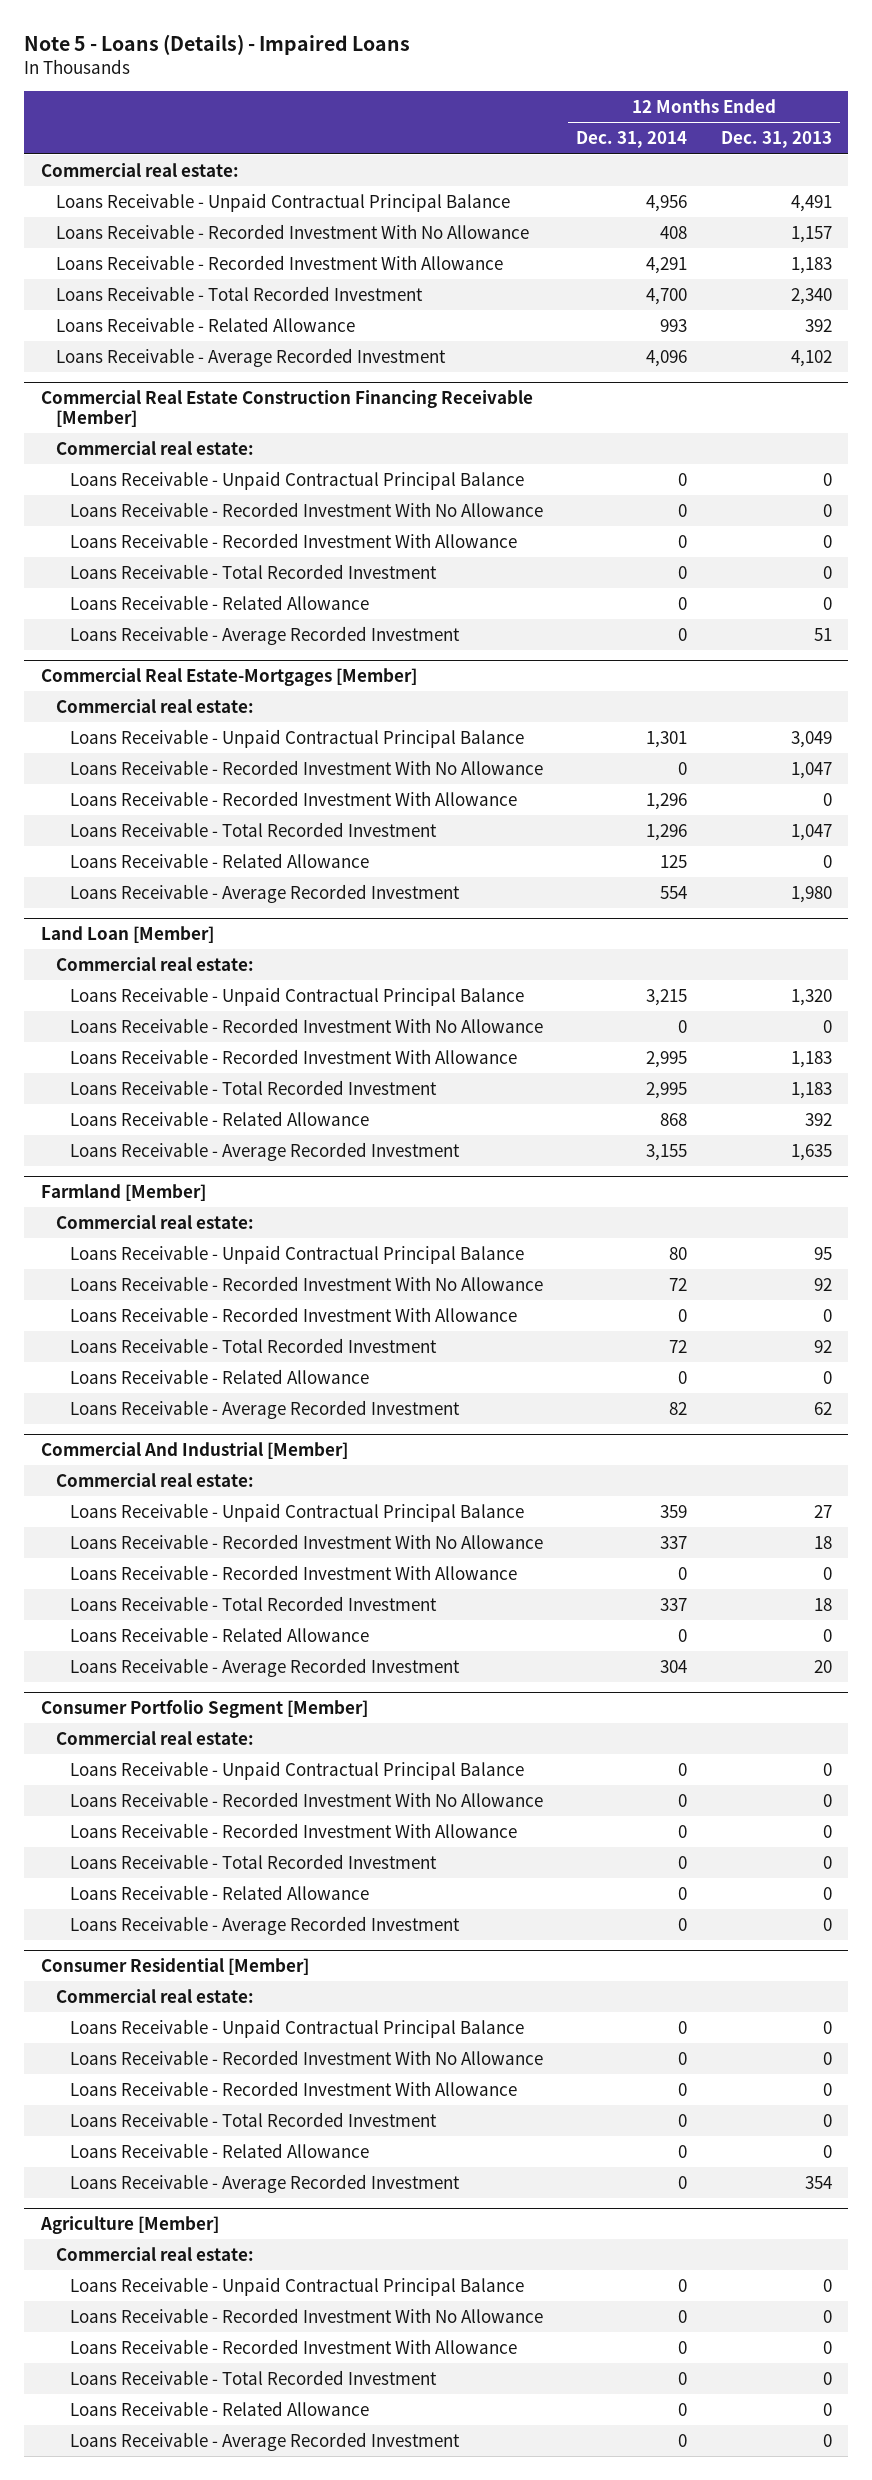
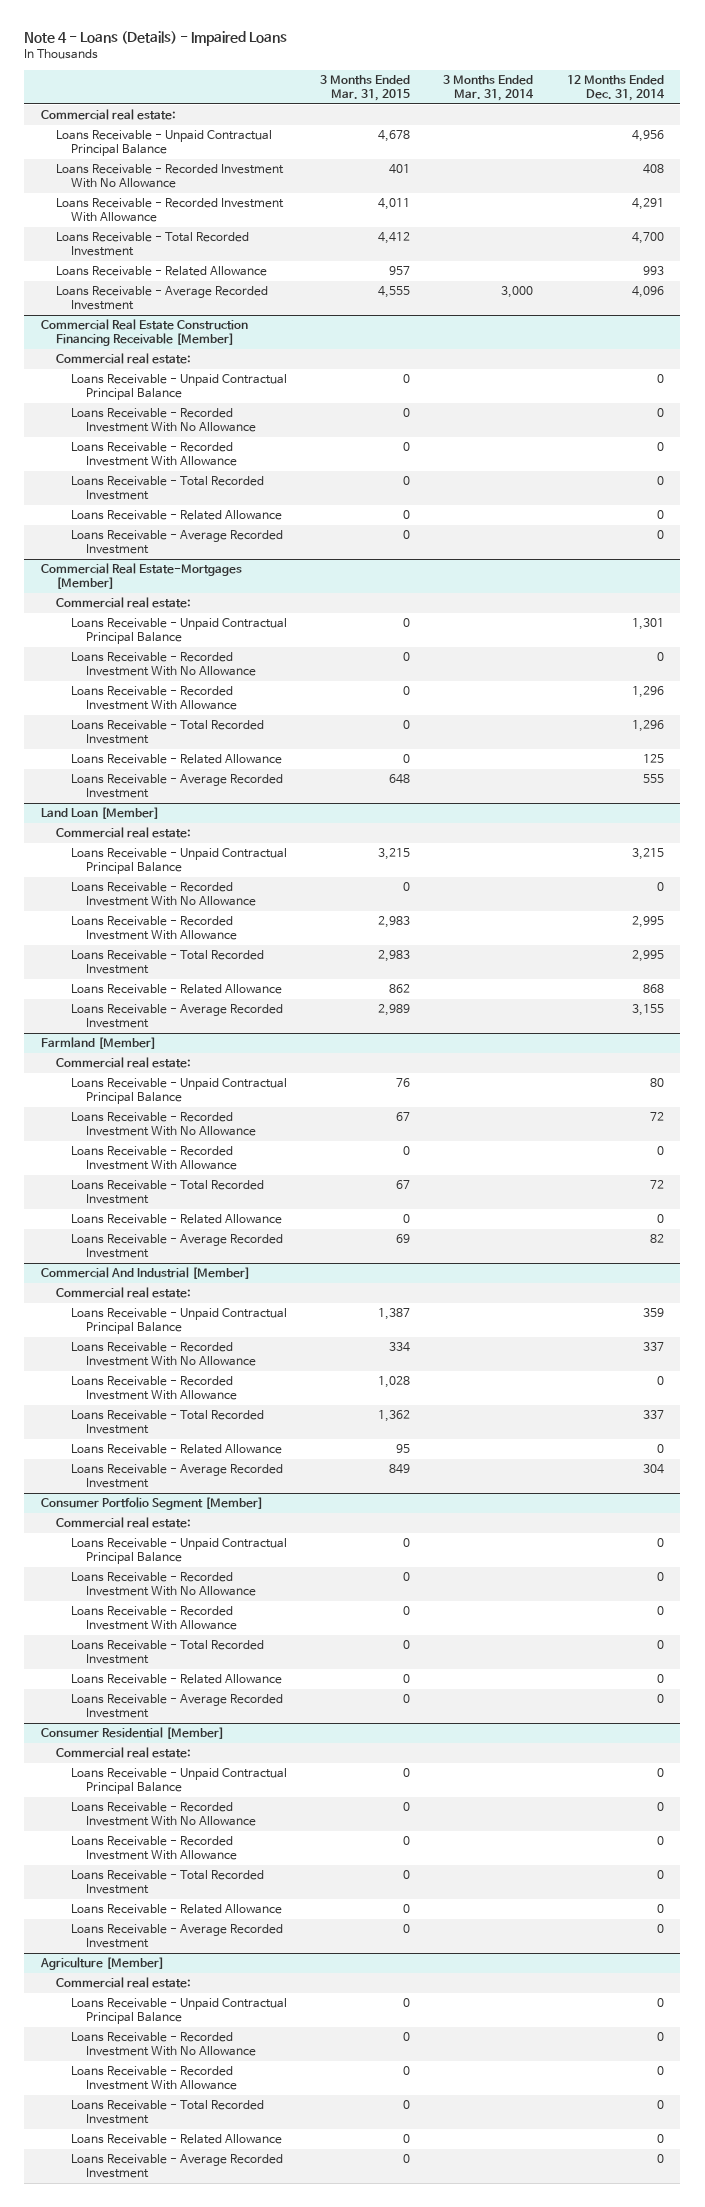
- Note 5 - Loans (Details) - Impaired Loans
+ Note 4 - Loans (Details) - Impaired Loans
- | 12 Months Ended Dec. 31, 2014 | 12 Months Ended Dec. 31, 2013
+ | 3 Months Ended Mar. 31, 2015 | 3 Months Ended Mar. 31, 2014 | 12 Months Ended Dec. 31, 2014
@ Commercial Real Estate-Mortgages [Member]
- Loans Receivable - Average Recorded Investment | 554 | 1,980
+ Loans Receivable - Average Recorded Investment | 648 | | 555

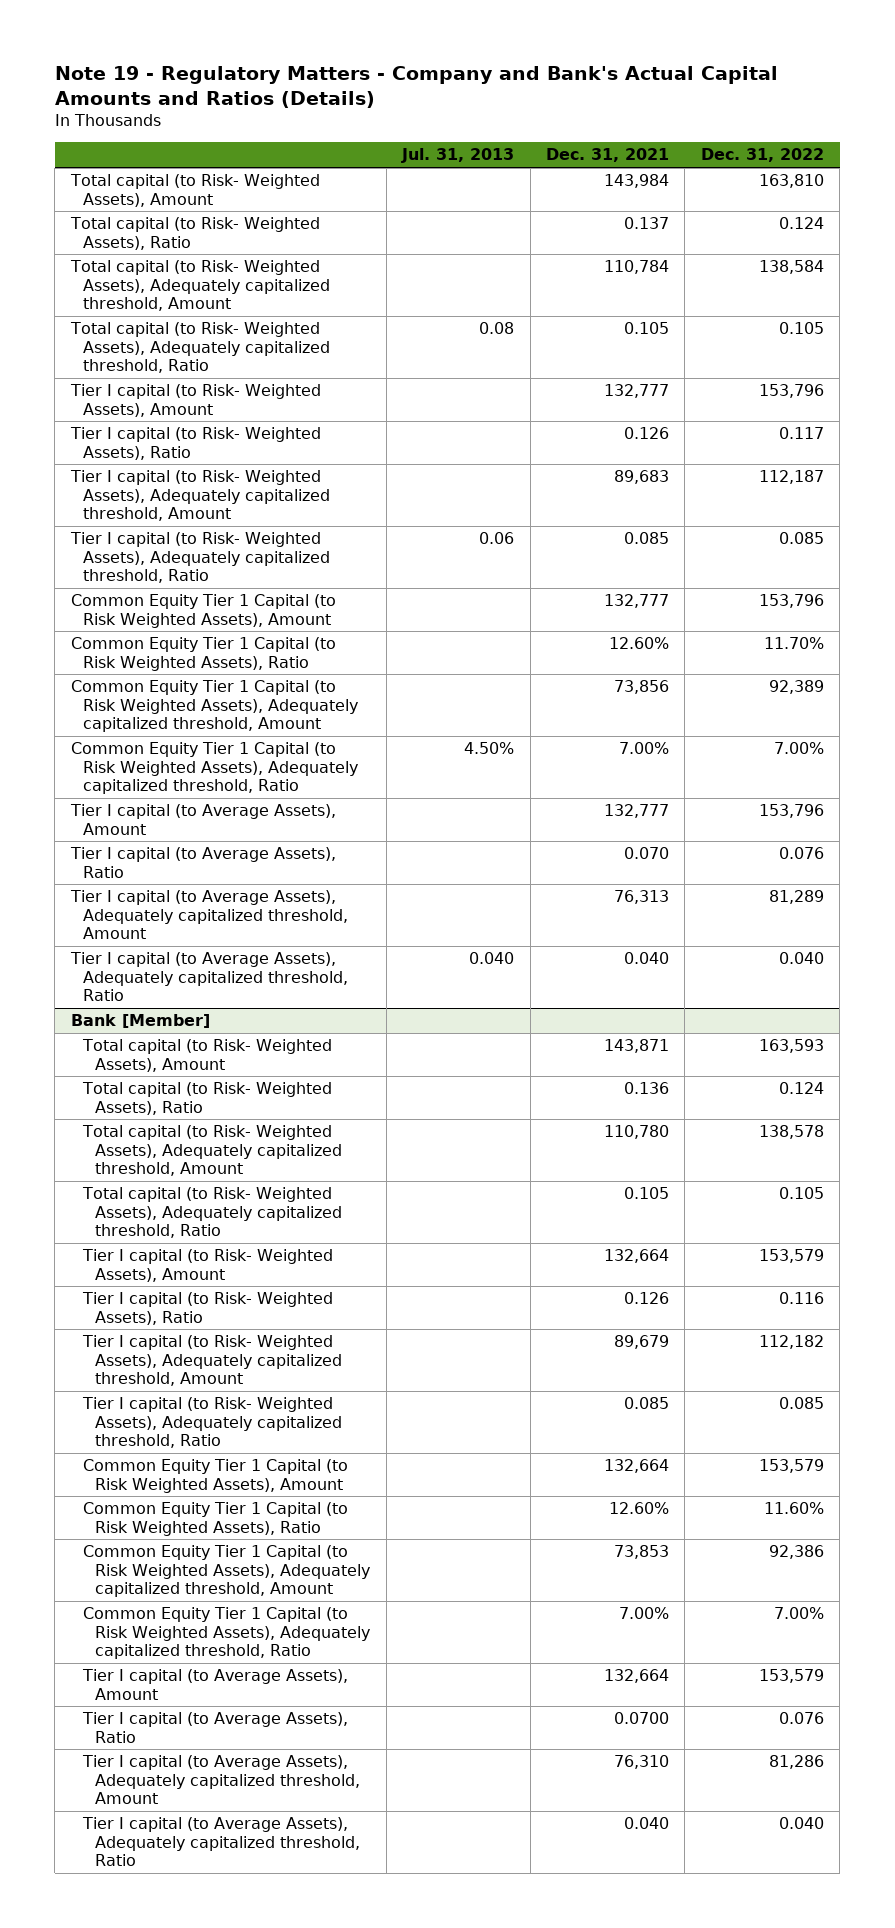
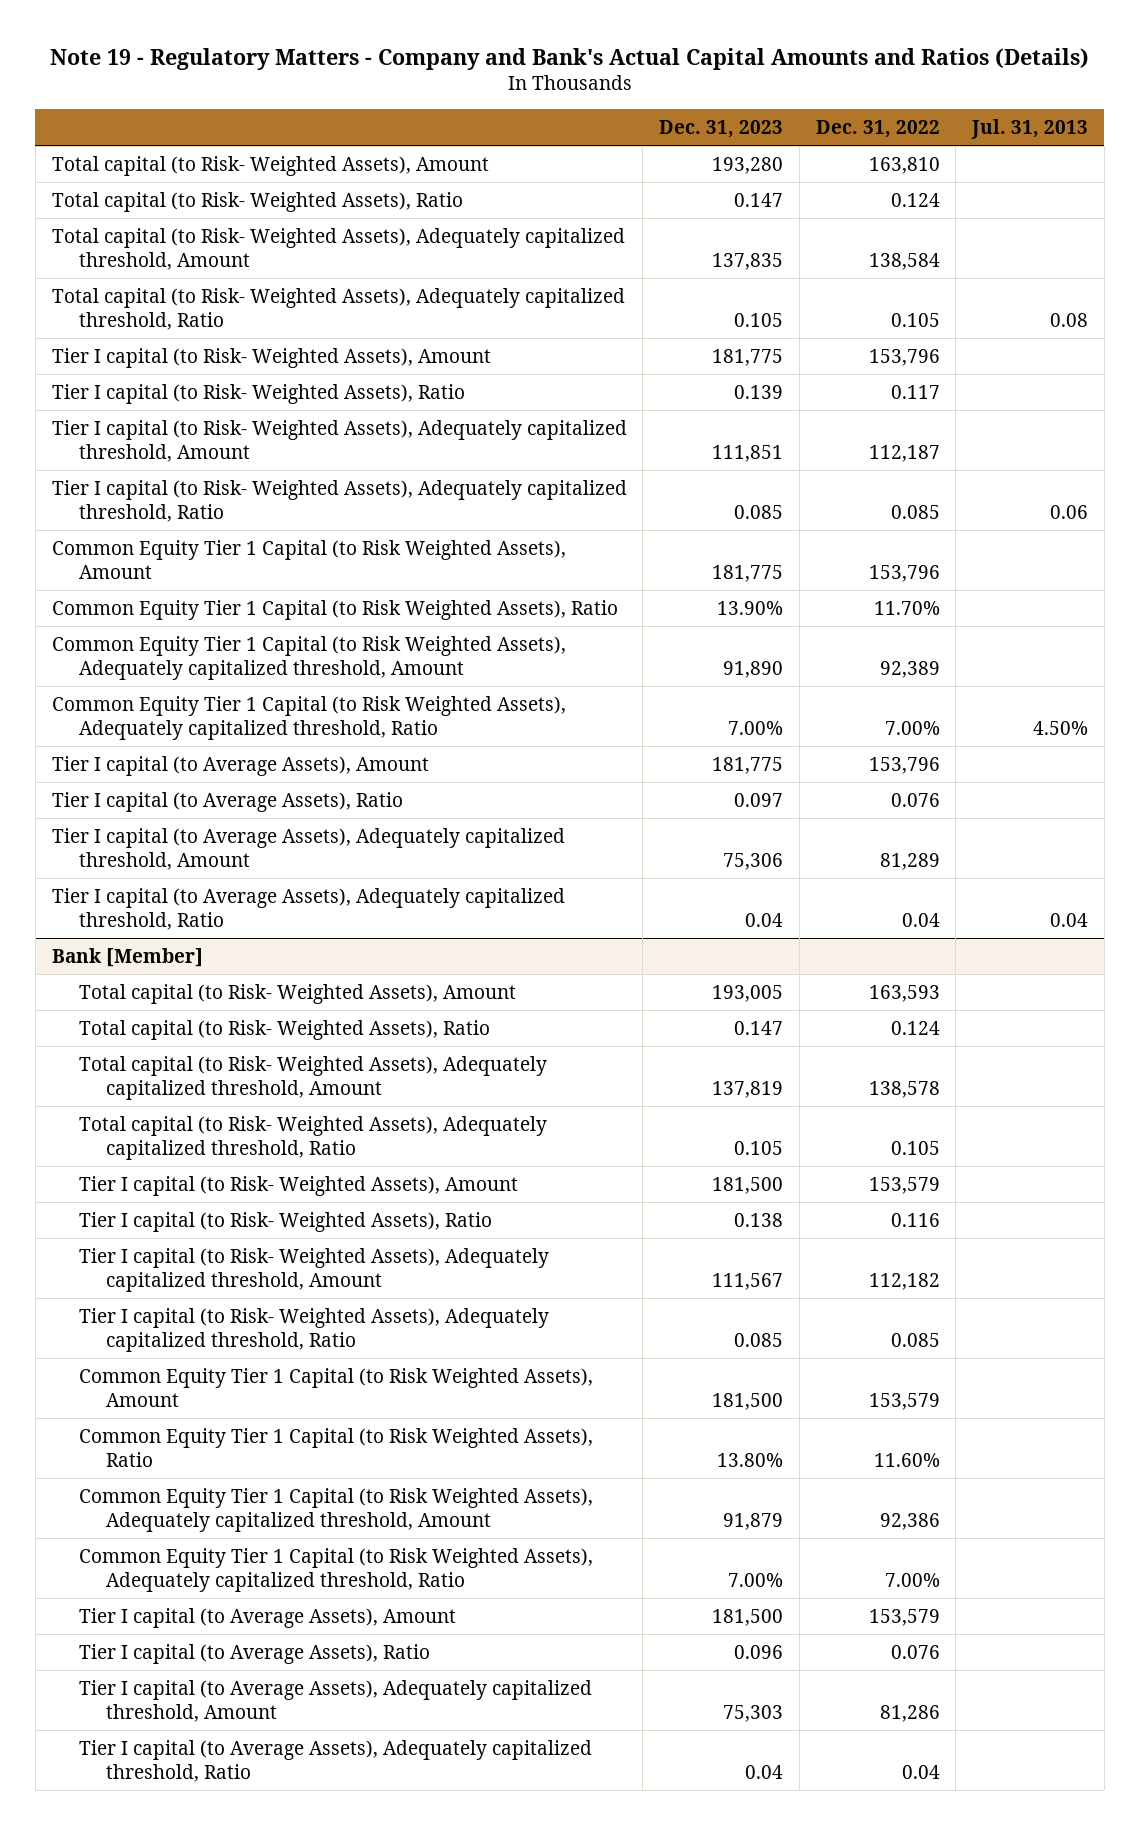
- | Jul. 31, 2013 | Dec. 31, 2021 | Dec. 31, 2022
+ | Dec. 31, 2023 | Dec. 31, 2022 | Jul. 31, 2013
- Tier I capital (to Average Assets), Adequately capitalized threshold, Ratio | 0.040 | 0.040 | 0.040
+ Tier I capital (to Average Assets), Adequately capitalized threshold, Ratio | 0.04 | 0.04 | 0.04
@ Bank [Member]
- Tier I capital (to Average Assets), Adequately capitalized threshold, Ratio | | 0.040 | 0.040
+ Tier I capital (to Average Assets), Adequately capitalized threshold, Ratio | 0.04 | 0.04 |

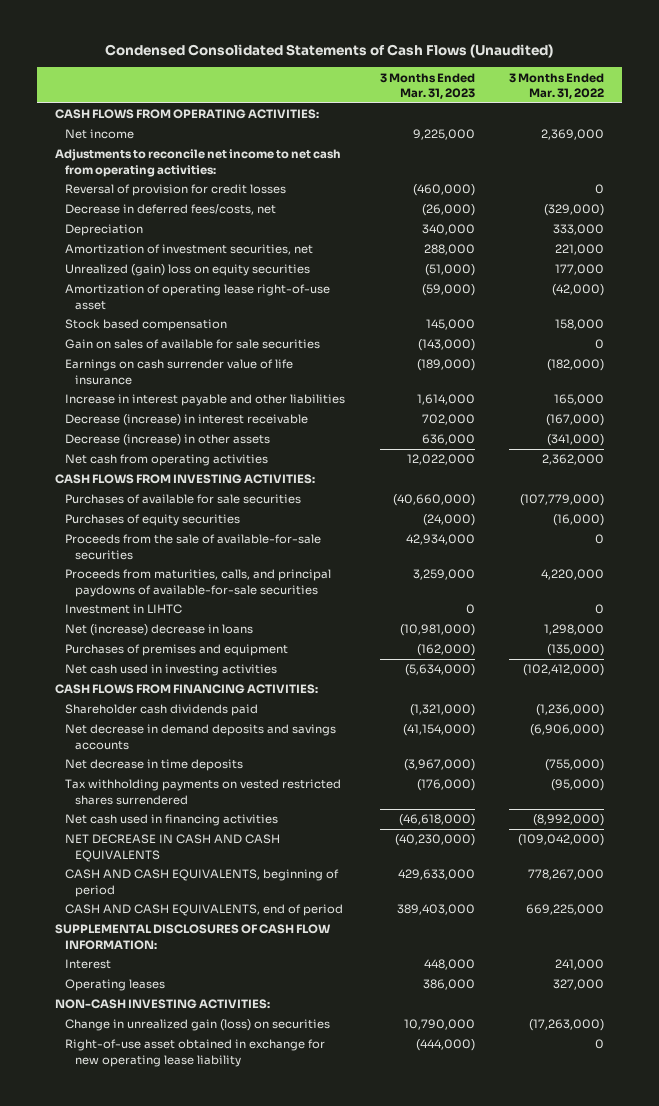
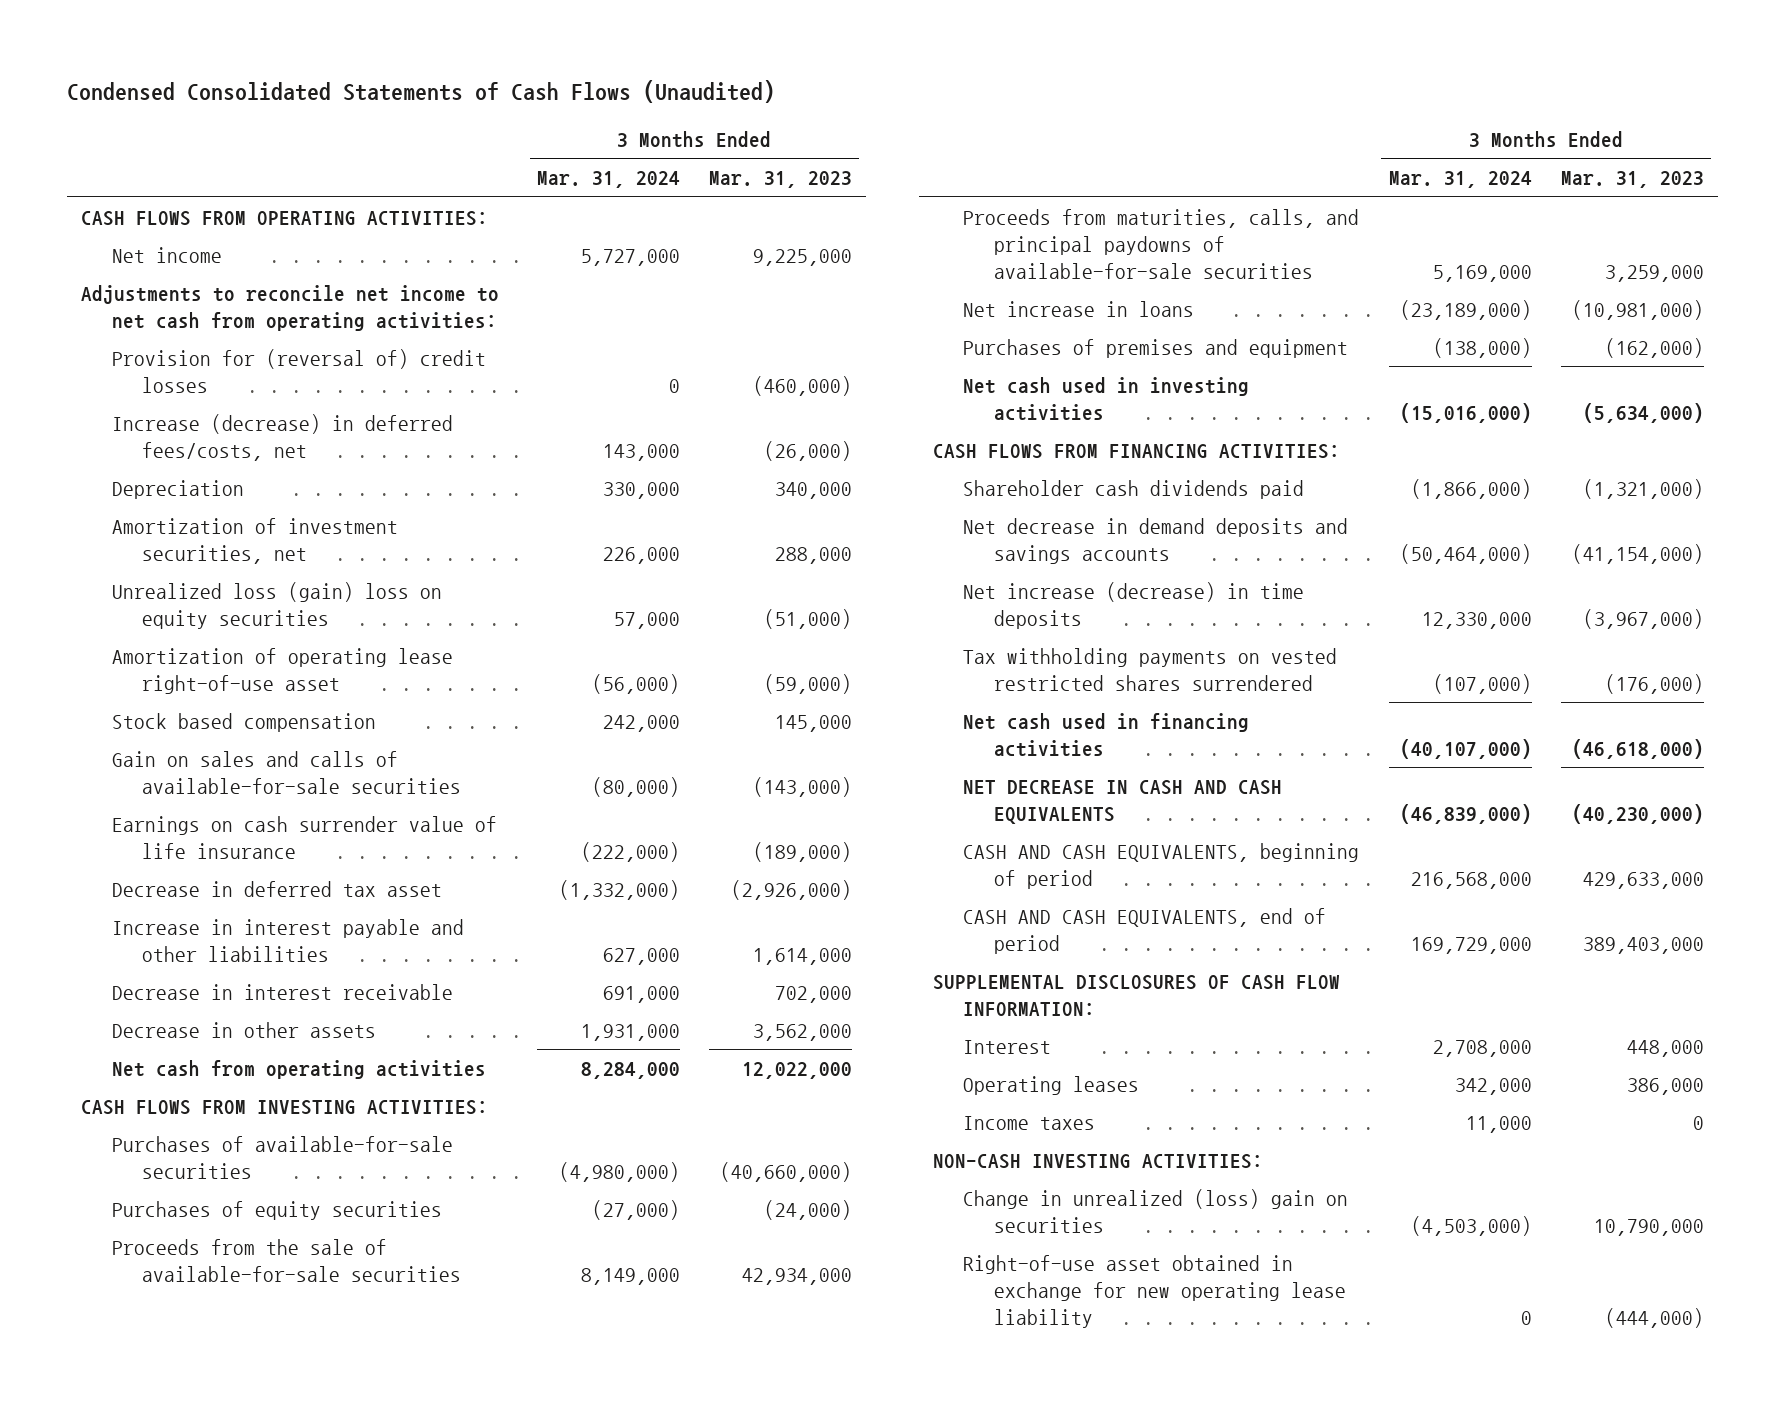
- | 3 Months Ended Mar. 31, 2023 | 3 Months Ended Mar. 31, 2022
+ | 3 Months Ended Mar. 31, 2024 | 3 Months Ended Mar. 31, 2023
- Reversal of provision for credit losses | (460,000) | 0
- Decrease in deferred fees/costs, net | (26,000) | (329,000)
+ Provision for (reversal of) credit losses | 0 | (460,000)
+ Increase (decrease) in deferred fees/costs, net | 143,000 | (26,000)
- Unrealized (gain) loss on equity securities | (51,000) | 177,000
+ Unrealized loss (gain) loss on equity securities | 57,000 | (51,000)
- Gain on sales of available for sale securities | (143,000) | 0
+ Gain on sales and calls of available-for-sale securities | (80,000) | (143,000)
+ Decrease in deferred tax asset | (1,332,000) | (2,926,000)
- Decrease (increase) in interest receivable | 702,000 | (167,000)
- Decrease (increase) in other assets | 636,000 | (341,000)
+ Decrease in interest receivable | 691,000 | 702,000
+ Decrease in other assets | 1,931,000 | 3,562,000
- Purchases of available for sale securities | (40,660,000) | (107,779,000)
+ Purchases of available-for-sale securities | (4,980,000) | (40,660,000)
- Investment in LIHTC | 0 | 0
- Net (increase) decrease in loans | (10,981,000) | 1,298,000
+ Net increase in loans | (23,189,000) | (10,981,000)
- Net decrease in time deposits | (3,967,000) | (755,000)
+ Net increase (decrease) in time deposits | 12,330,000 | (3,967,000)
+ Income taxes | 11,000 | 0
- Change in unrealized gain (loss) on securities | 10,790,000 | (17,263,000)
+ Change in unrealized (loss) gain on securities | (4,503,000) | 10,790,000

